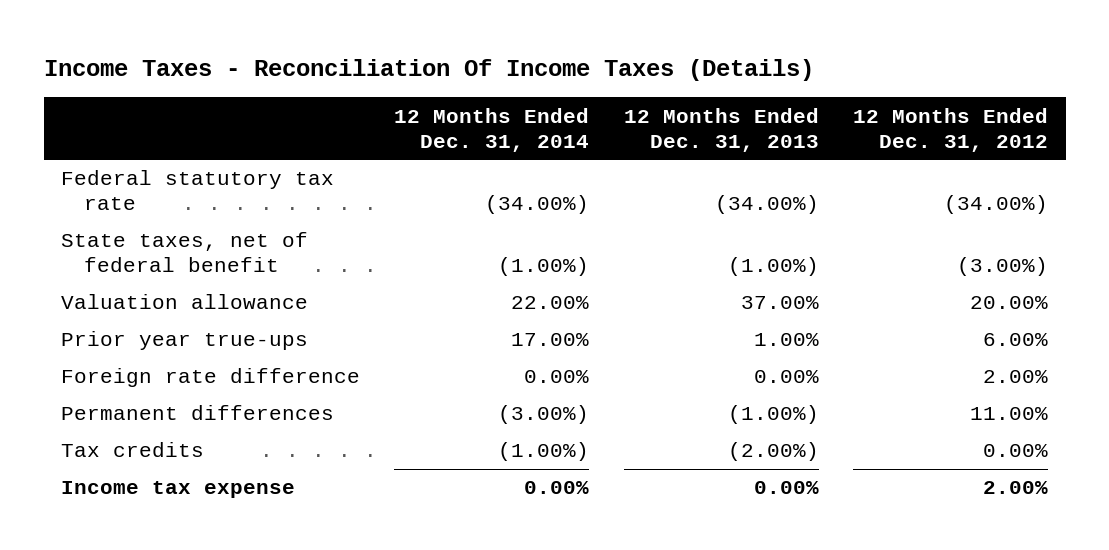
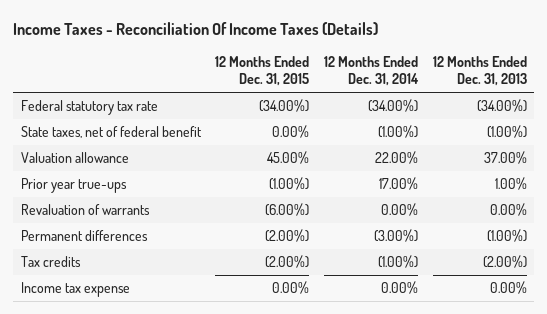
- | 12 Months Ended Dec. 31, 2014 | 12 Months Ended Dec. 31, 2013 | 12 Months Ended Dec. 31, 2012
+ | 12 Months Ended Dec. 31, 2015 | 12 Months Ended Dec. 31, 2014 | 12 Months Ended Dec. 31, 2013
- Foreign rate difference | 0.00% | 0.00% | 2.00%
+ Revaluation of warrants | (6.00%) | 0.00% | 0.00%

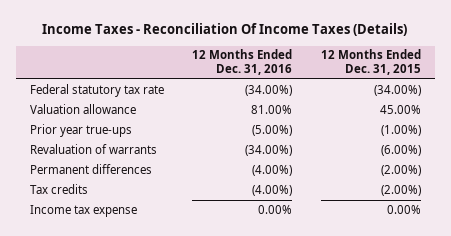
- | 12 Months Ended Dec. 31, 2015 | 12 Months Ended Dec. 31, 2014 | 12 Months Ended Dec. 31, 2013
+ | 12 Months Ended Dec. 31, 2016 | 12 Months Ended Dec. 31, 2015
- State taxes, net of federal benefit | 0.00% | (1.00%) | (1.00%)

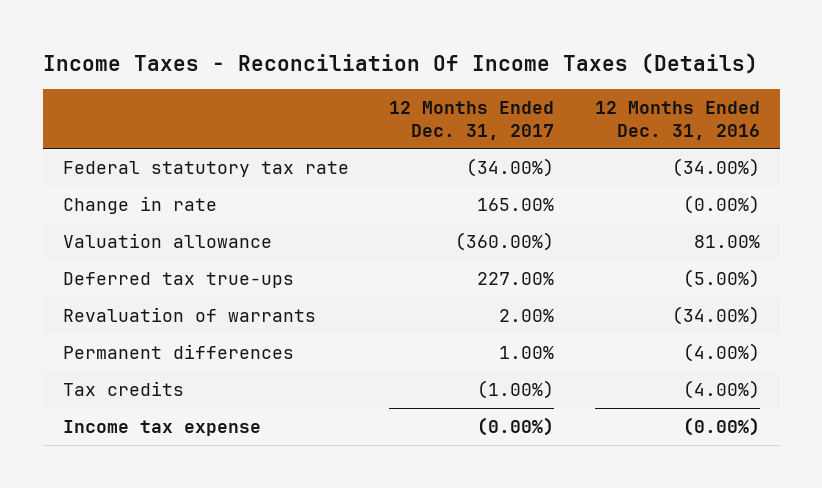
- | 12 Months Ended Dec. 31, 2016 | 12 Months Ended Dec. 31, 2015
+ | 12 Months Ended Dec. 31, 2017 | 12 Months Ended Dec. 31, 2016
+ Change in rate | 165.00% | (0.00%)
- Prior year true-ups | (5.00%) | (1.00%)
+ Deferred tax true-ups | 227.00% | (5.00%)
- Income tax expense | 0.00% | 0.00%
+ Income tax expense | (0.00%) | (0.00%)

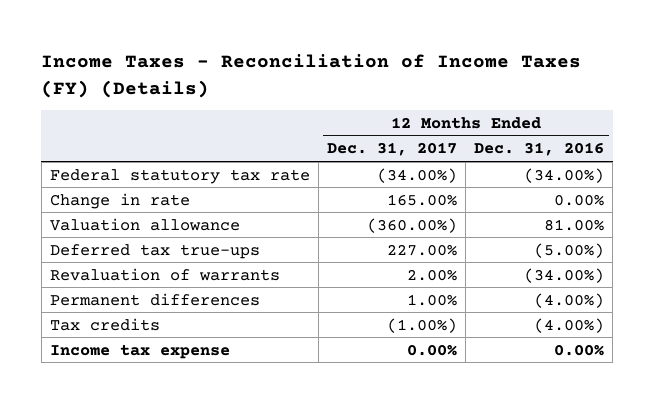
- Income Taxes - Reconciliation Of Income Taxes (Details)
+ Income Taxes - Reconciliation of Income Taxes (FY) (Details)
- Change in rate | 165.00% | (0.00%)
+ Change in rate | 165.00% | 0.00%
- Income tax expense | (0.00%) | (0.00%)
+ Income tax expense | 0.00% | 0.00%

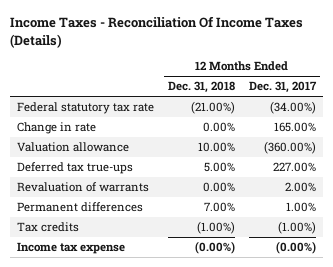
- Income Taxes - Reconciliation of Income Taxes (FY) (Details)
+ Income Taxes - Reconciliation Of Income Taxes (Details)
- | 12 Months Ended Dec. 31, 2017 | 12 Months Ended Dec. 31, 2016
+ | 12 Months Ended Dec. 31, 2018 | 12 Months Ended Dec. 31, 2017
- Income tax expense | 0.00% | 0.00%
+ Income tax expense | (0.00%) | (0.00%)

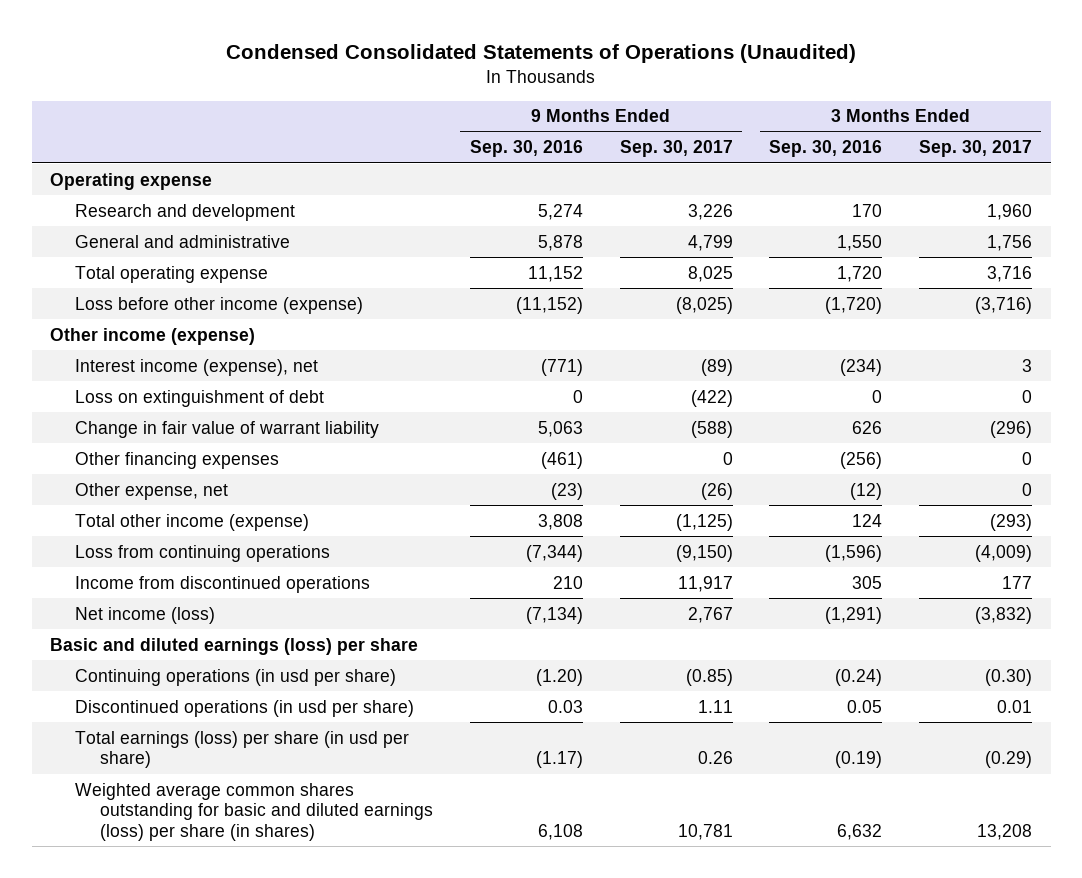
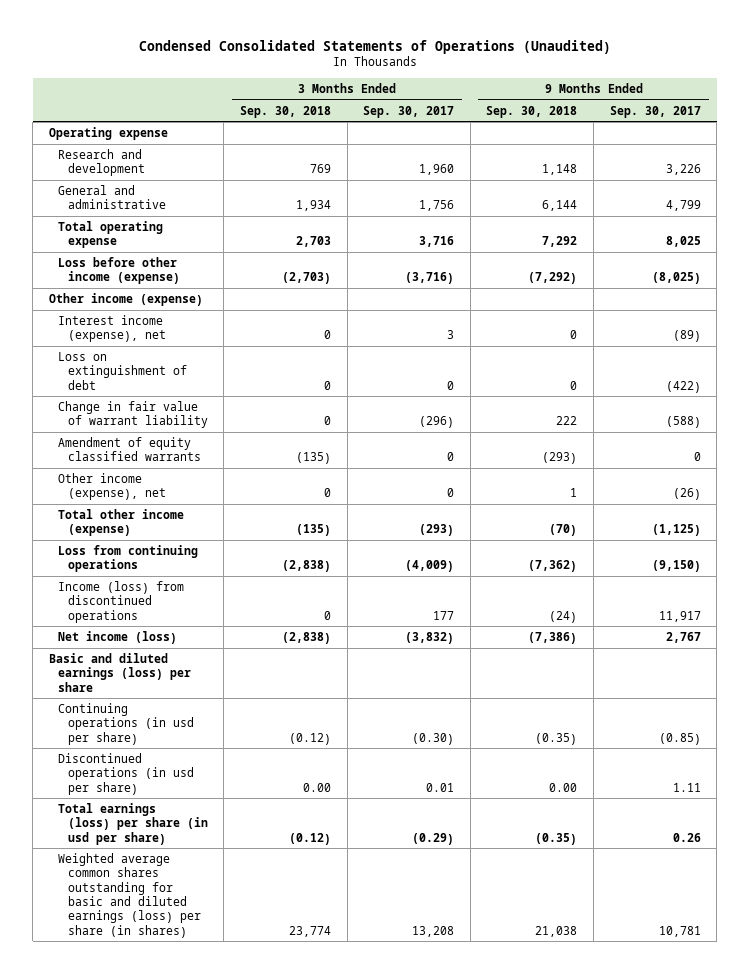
- | 9 Months Ended Sep. 30, 2016 | 9 Months Ended Sep. 30, 2017 | 3 Months Ended Sep. 30, 2016 | 3 Months Ended Sep. 30, 2017
+ | 3 Months Ended Sep. 30, 2018 | 3 Months Ended Sep. 30, 2017 | 9 Months Ended Sep. 30, 2018 | 9 Months Ended Sep. 30, 2017
- Other financing expenses | (461) | 0 | (256) | 0
- Other expense, net | (23) | (26) | (12) | 0
+ Amendment of equity classified warrants | (135) | 0 | (293) | 0
+ Other income (expense), net | 0 | 0 | 1 | (26)
- Income from discontinued operations | 210 | 11,917 | 305 | 177
+ Income (loss) from discontinued operations | 0 | 177 | (24) | 11,917

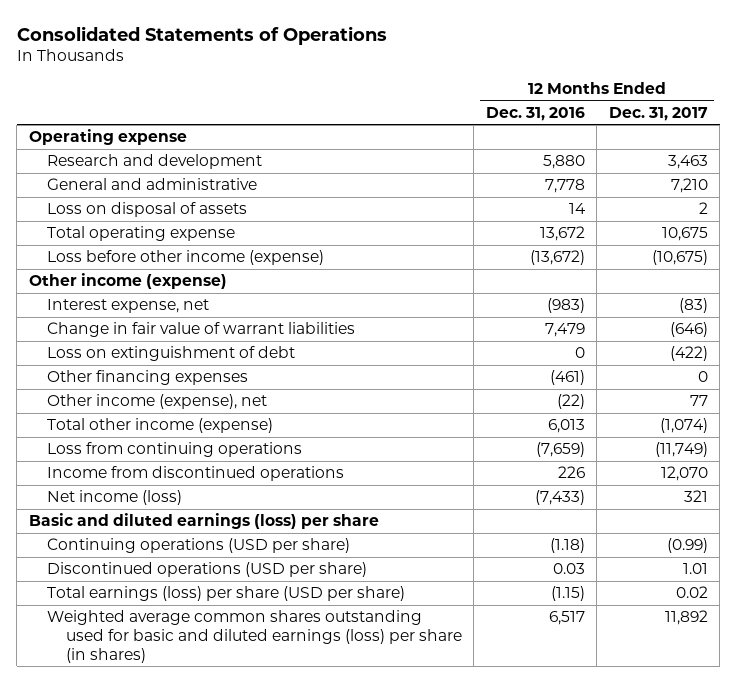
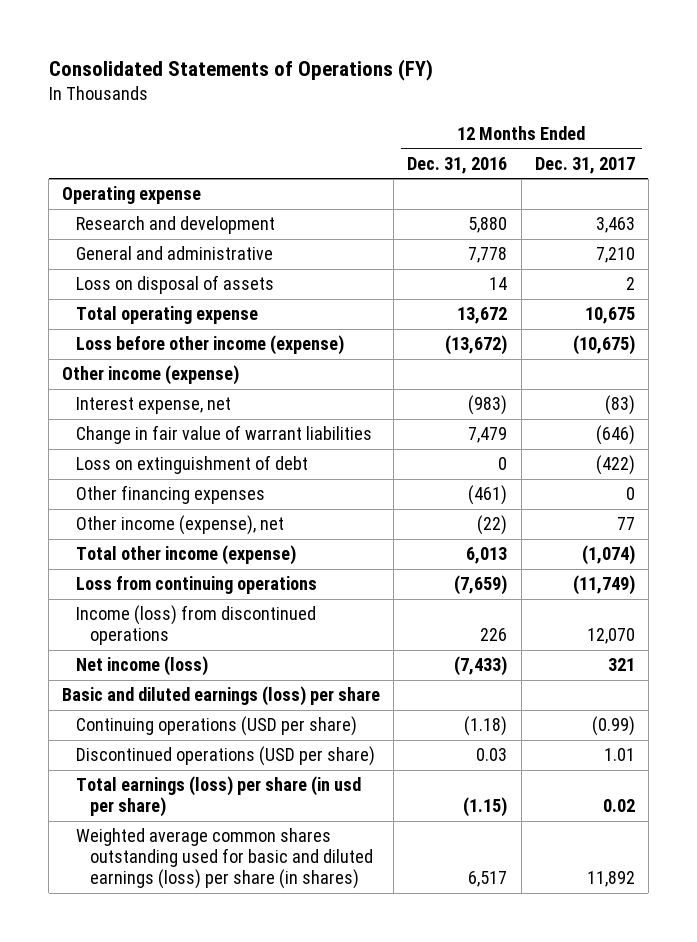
- Consolidated Statements of Operations
+ Consolidated Statements of Operations (FY)
- Income from discontinued operations | 226 | 12,070
+ Income (loss) from discontinued operations | 226 | 12,070
- Total earnings (loss) per share (USD per share) | (1.15) | 0.02
+ Total earnings (loss) per share (in usd per share) | (1.15) | 0.02

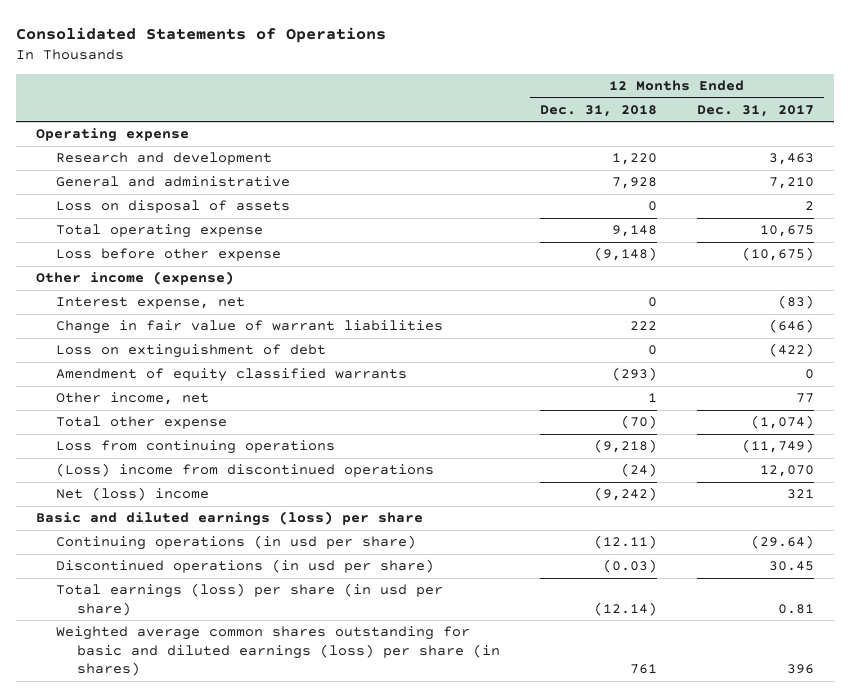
- Consolidated Statements of Operations (FY)
+ Consolidated Statements of Operations
- | 12 Months Ended Dec. 31, 2016 | 12 Months Ended Dec. 31, 2017
+ | 12 Months Ended Dec. 31, 2018 | 12 Months Ended Dec. 31, 2017
- Loss before other income (expense) | (13,672) | (10,675)
+ Loss before other expense | (9,148) | (10,675)
- Other financing expenses | (461) | 0
- Other income (expense), net | (22) | 77
- Total other income (expense) | 6,013 | (1,074)
+ Amendment of equity classified warrants | (293) | 0
+ Other income, net | 1 | 77
+ Total other expense | (70) | (1,074)
- Income (loss) from discontinued operations | 226 | 12,070
- Net income (loss) | (7,433) | 321
+ (Loss) income from discontinued operations | (24) | 12,070
+ Net (loss) income | (9,242) | 321
- Continuing operations (USD per share) | (1.18) | (0.99)
- Discontinued operations (USD per share) | 0.03 | 1.01
- Total earnings (loss) per share (in usd per share) | (1.15) | 0.02
- Weighted average common shares outstanding used for basic and diluted earnings (loss) per share (in shares) | 6,517 | 11,892
+ Continuing operations (in usd per share) | (12.11) | (29.64)
+ Discontinued operations (in usd per share) | (0.03) | 30.45
+ Total earnings (loss) per share (in usd per share) | (12.14) | 0.81
+ Weighted average common shares outstanding for basic and diluted earnings (loss) per share (in shares) | 761 | 396

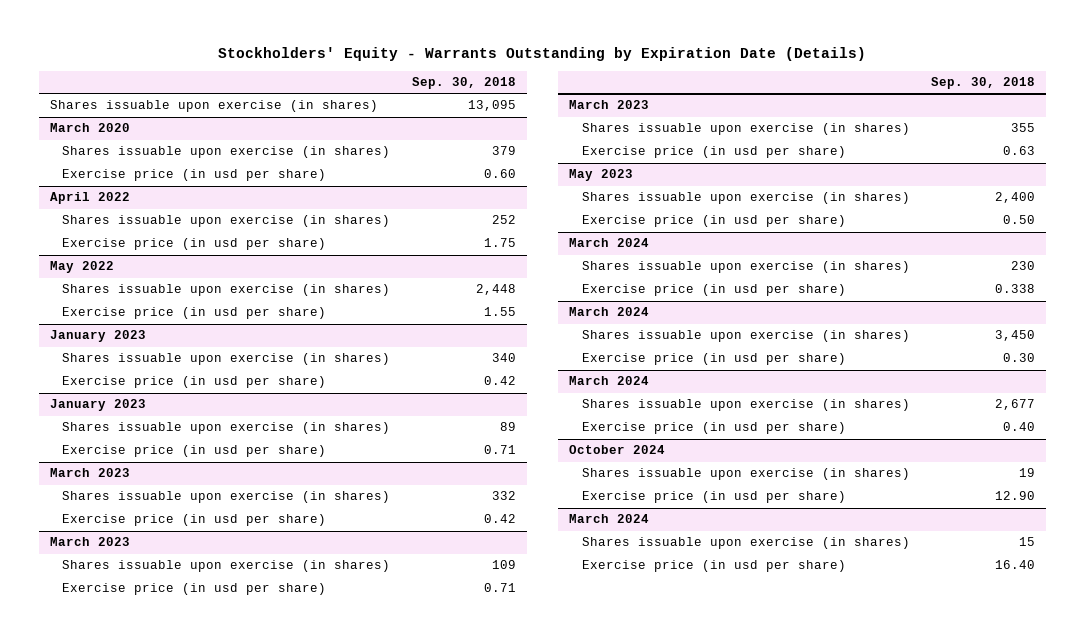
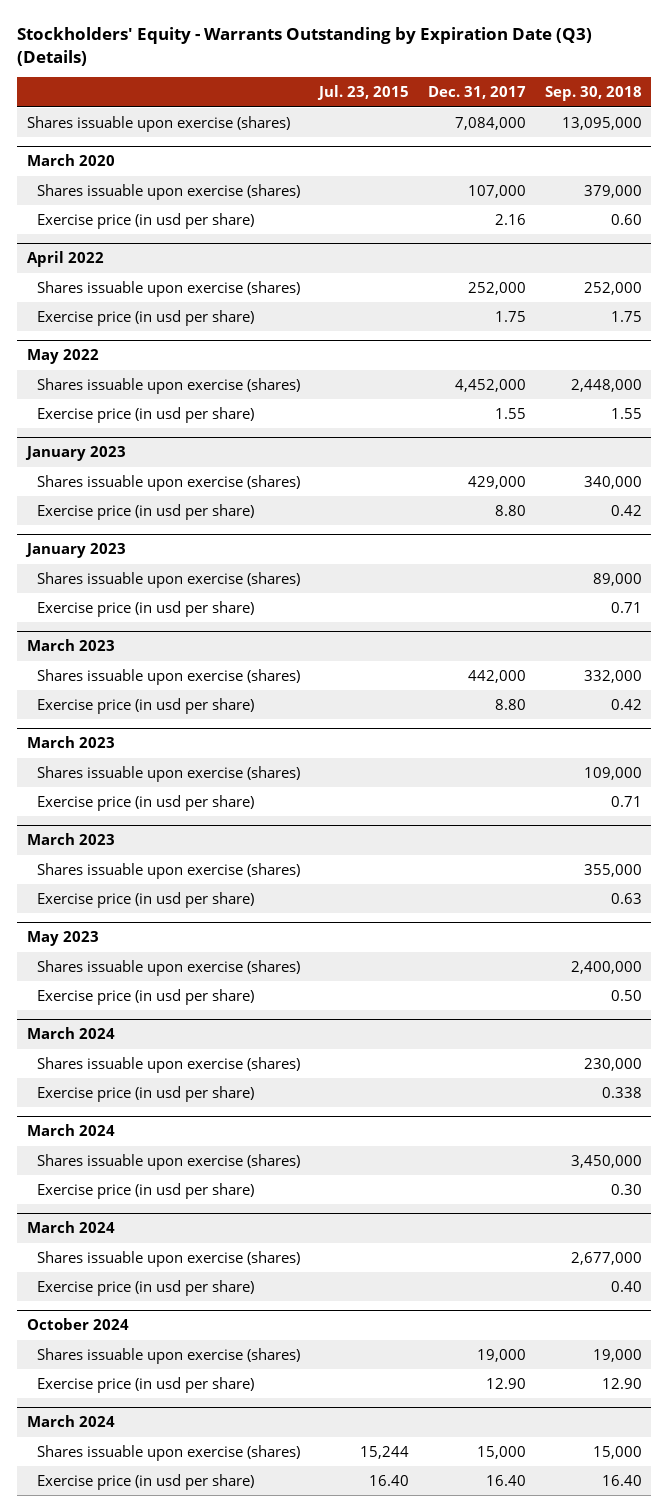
- Stockholders' Equity - Warrants Outstanding by Expiration Date (Details)
+ Stockholders' Equity - Warrants Outstanding by Expiration Date (Q3) (Details)
- | Sep. 30, 2018
+ | Jul. 23, 2015 | Dec. 31, 2017 | Sep. 30, 2018
- Shares issuable upon exercise (in shares) | 13,095
+ Shares issuable upon exercise (shares) | | 7,084,000 | 13,095,000
@ March 2020
- Shares issuable upon exercise (in shares) | 379
+ Shares issuable upon exercise (shares) | | 107,000 | 379,000
@ April 2022
- Shares issuable upon exercise (in shares) | 252
+ Shares issuable upon exercise (shares) | | 252,000 | 252,000
@ May 2022
- Shares issuable upon exercise (in shares) | 2,448
+ Shares issuable upon exercise (shares) | | 4,452,000 | 2,448,000
@ January 2023
- Shares issuable upon exercise (in shares) | 340
+ Shares issuable upon exercise (shares) | | 429,000 | 340,000
- Shares issuable upon exercise (in shares) | 89
+ Shares issuable upon exercise (shares) | | | 89,000
@ March 2023
- Shares issuable upon exercise (in shares) | 332
+ Shares issuable upon exercise (shares) | | 442,000 | 332,000
- Shares issuable upon exercise (in shares) | 109
+ Shares issuable upon exercise (shares) | | | 109,000
- Shares issuable upon exercise (in shares) | 355
+ Shares issuable upon exercise (shares) | | | 355,000
@ May 2023
- Shares issuable upon exercise (in shares) | 2,400
+ Shares issuable upon exercise (shares) | | | 2,400,000
@ March 2024
- Shares issuable upon exercise (in shares) | 230
+ Shares issuable upon exercise (shares) | | | 230,000
- Shares issuable upon exercise (in shares) | 3,450
+ Shares issuable upon exercise (shares) | | | 3,450,000
- Shares issuable upon exercise (in shares) | 2,677
+ Shares issuable upon exercise (shares) | | | 2,677,000
@ October 2024
- Shares issuable upon exercise (in shares) | 19
+ Shares issuable upon exercise (shares) | | 19,000 | 19,000
@ March 2024
- Shares issuable upon exercise (in shares) | 15
+ Shares issuable upon exercise (shares) | 15,244 | 15,000 | 15,000

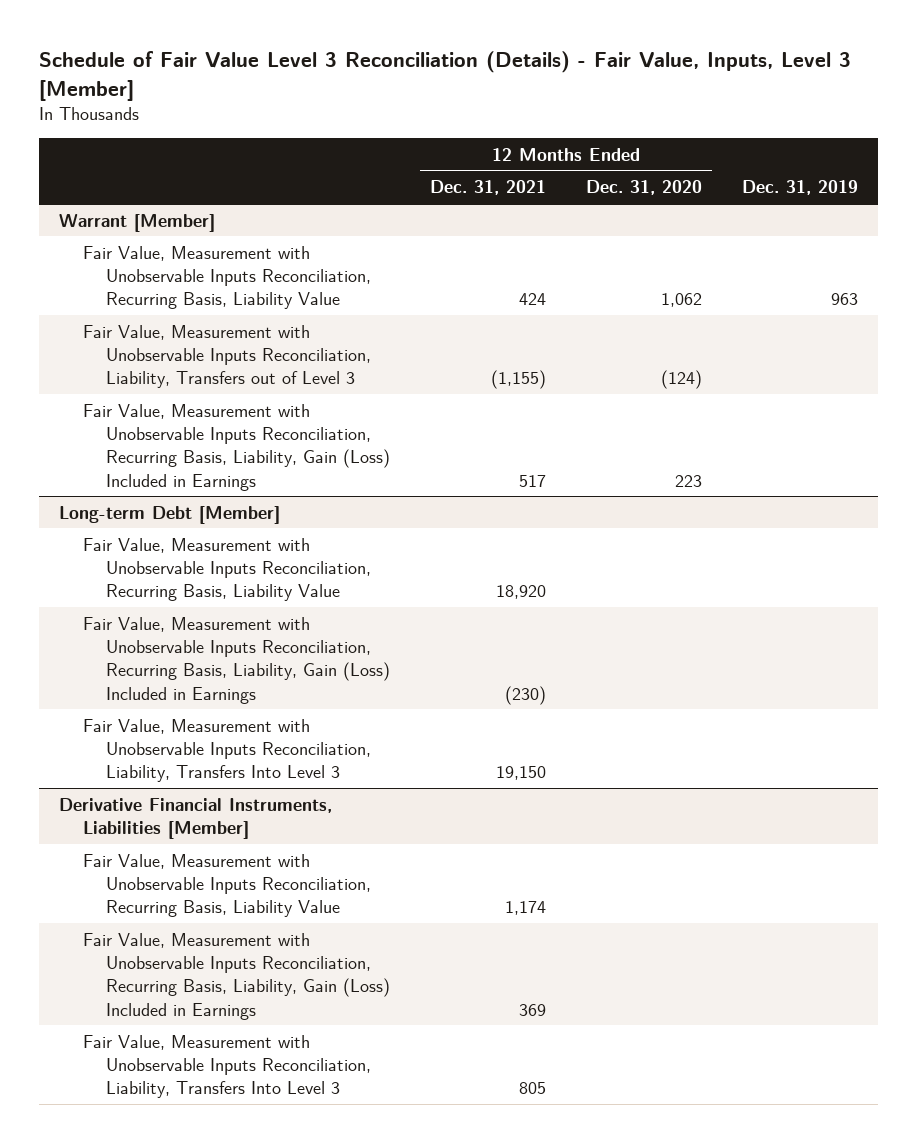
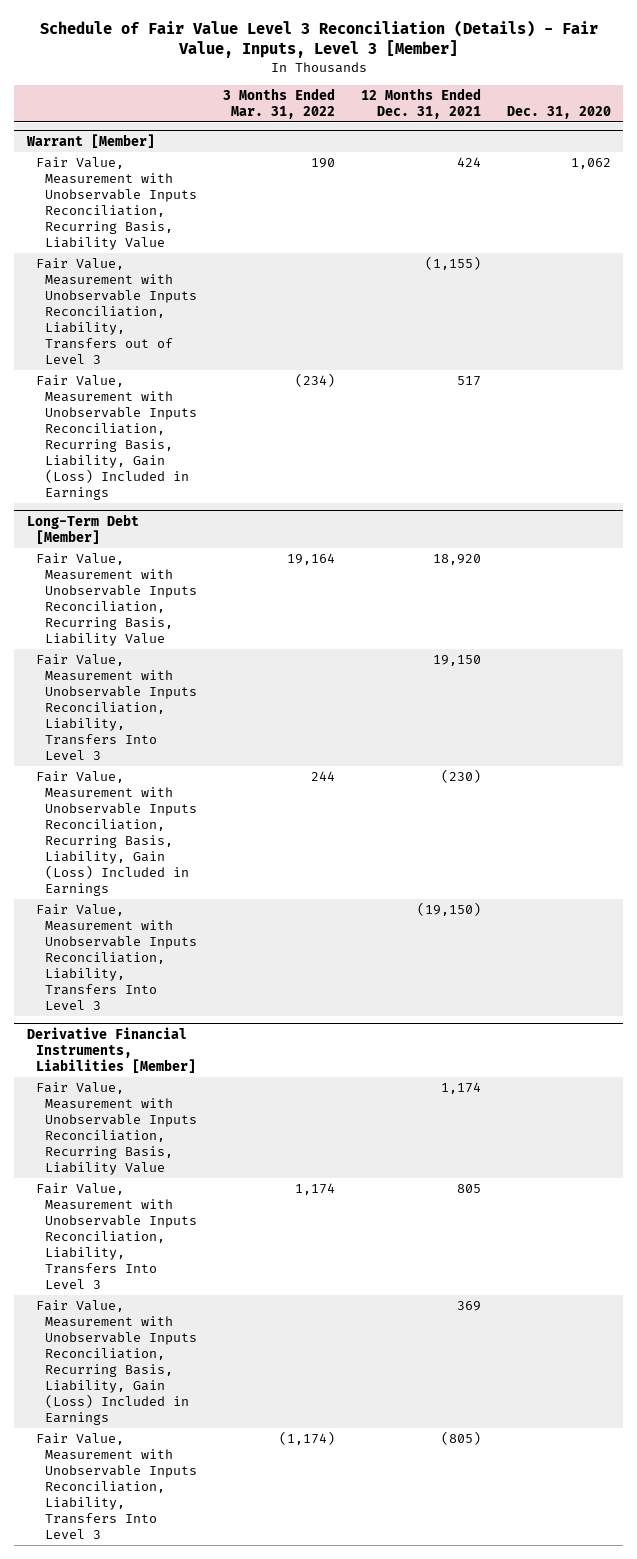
- | 12 Months Ended Dec. 31, 2021 | 12 Months Ended Dec. 31, 2020 | Dec. 31, 2019
+ | 3 Months Ended Mar. 31, 2022 | 12 Months Ended Dec. 31, 2021 | Dec. 31, 2020
- Long-term Debt [Member]
+ Long-Term Debt [Member]
- Fair Value, Measurement with Unobservable Inputs Reconciliation, Recurring Basis, Liability, Gain (Loss) Included in Earnings | (230) | |
+ Fair Value, Measurement with Unobservable Inputs Reconciliation, Recurring Basis, Liability, Gain (Loss) Included in Earnings | 244 | (230) |
+ Fair Value, Measurement with Unobservable Inputs Reconciliation, Liability, Transfers Into Level 3 | | (19,150) |
@ Derivative Financial Instruments, Liabilities [Member]
moved down: Fair Value, Measurement with Unobservable Inputs Reconciliation, Recurring Basis, Liability, Gain (Loss) Included in Earnings | | 369 |
+ Fair Value, Measurement with Unobservable Inputs Reconciliation, Liability, Transfers Into Level 3 | (1,174) | (805) |

